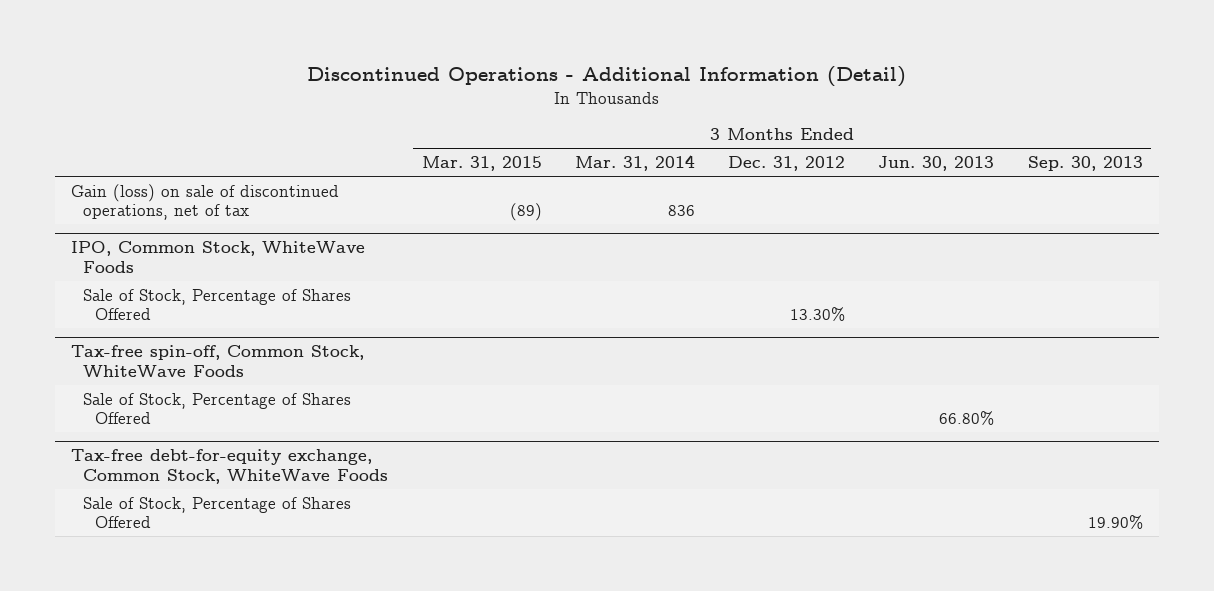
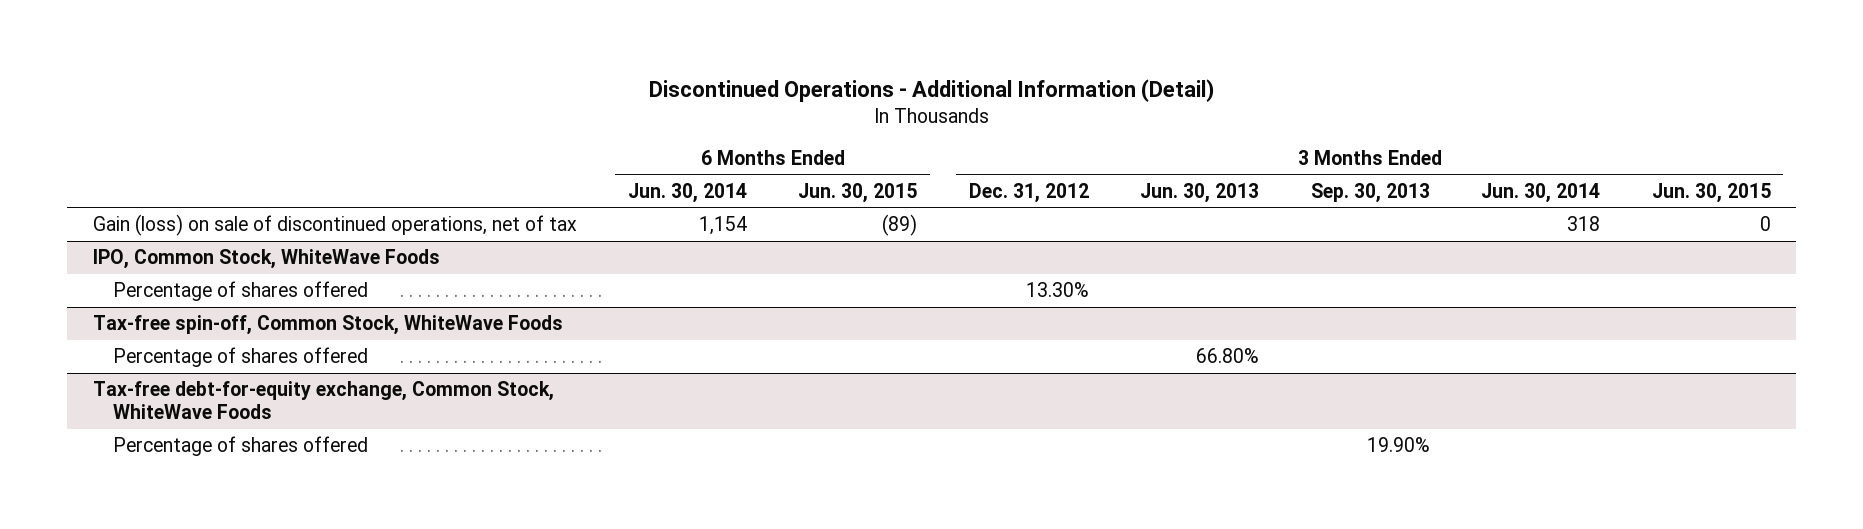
- | 3 Months Ended Mar. 31, 2015 | 3 Months Ended Mar. 31, 2014 | 3 Months Ended Dec. 31, 2012 | 3 Months Ended Jun. 30, 2013 | 3 Months Ended Sep. 30, 2013
+ | 6 Months Ended Jun. 30, 2014 | 6 Months Ended Jun. 30, 2015 | 3 Months Ended Dec. 31, 2012 | 3 Months Ended Jun. 30, 2013 | 3 Months Ended Sep. 30, 2013 | 3 Months Ended Jun. 30, 2014 | 3 Months Ended Jun. 30, 2015
@ IPO, Common Stock, WhiteWave Foods
- Sale of Stock, Percentage of Shares Offered | | | 13.30% | |
+ Percentage of shares offered | | | 13.30% | | | |
@ Tax-free spin-off, Common Stock, WhiteWave Foods
- Sale of Stock, Percentage of Shares Offered | | | | 66.80% |
+ Percentage of shares offered | | | | 66.80% | | |
@ Tax-free debt-for-equity exchange, Common Stock, WhiteWave Foods
- Sale of Stock, Percentage of Shares Offered | | | | | 19.90%
+ Percentage of shares offered | | | | | 19.90% | |

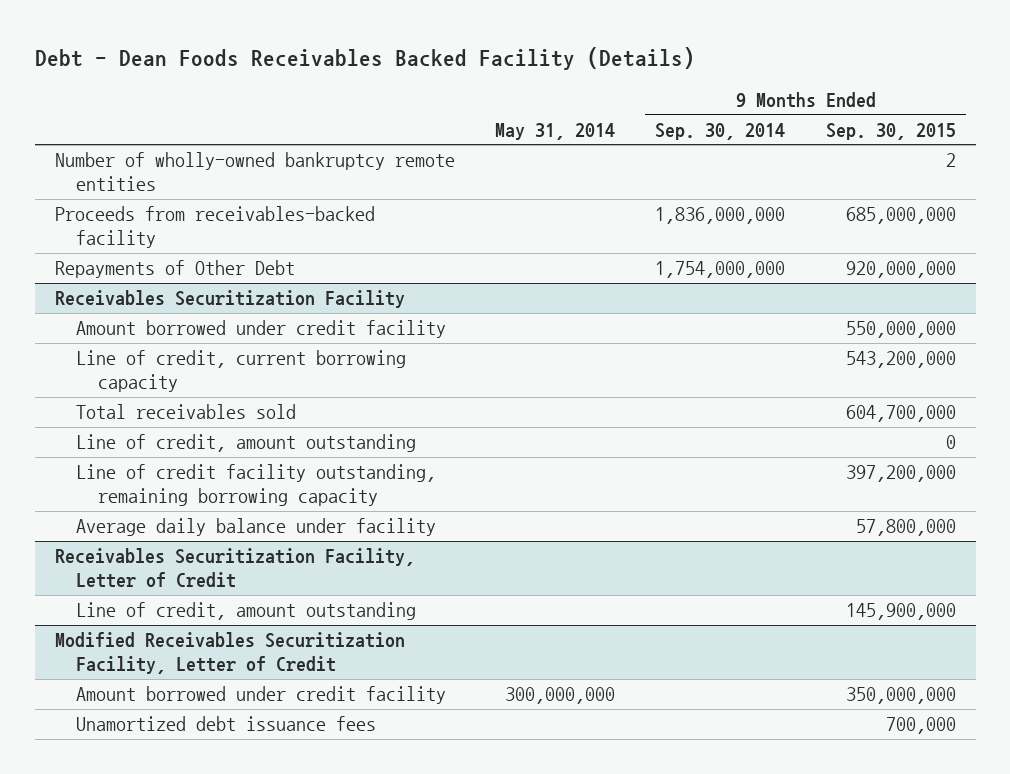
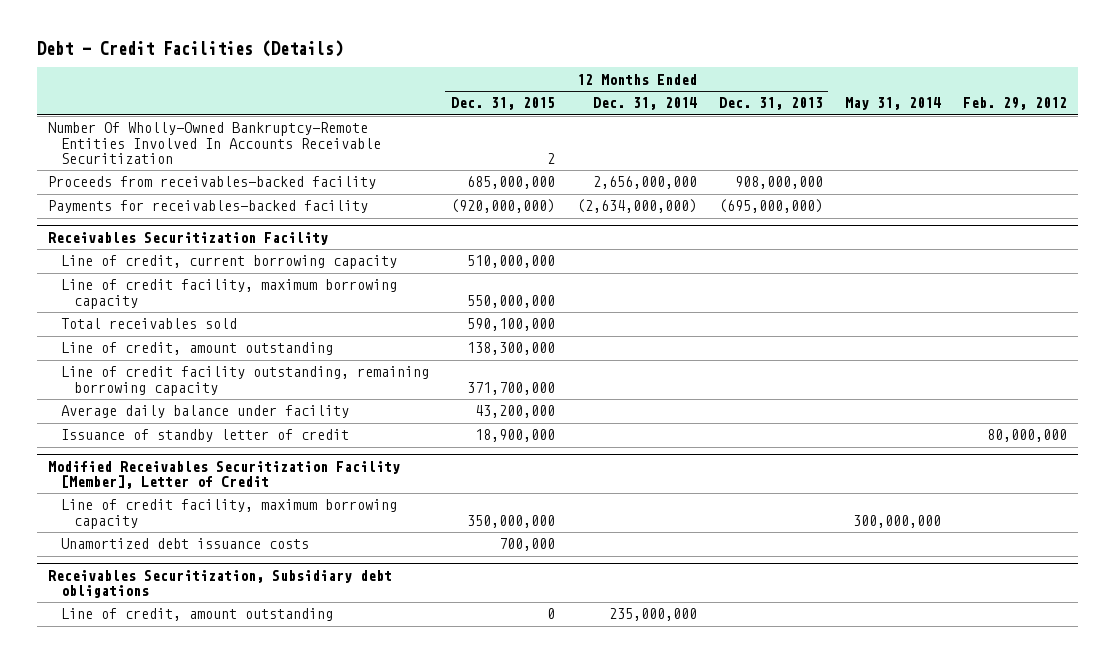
- Debt - Dean Foods Receivables Backed Facility (Details)
+ Debt - Credit Facilities (Details)
- | May 31, 2014 | 9 Months Ended Sep. 30, 2014 | 9 Months Ended Sep. 30, 2015
+ | 12 Months Ended Dec. 31, 2015 | 12 Months Ended Dec. 31, 2014 | 12 Months Ended Dec. 31, 2013 | May 31, 2014 | Feb. 29, 2012
- Number of wholly-owned bankruptcy remote entities | | | 2
+ Number Of Wholly-Owned Bankruptcy-Remote Entities Involved In Accounts Receivable Securitization | 2 | | | |
- Repayments of Other Debt | | 1,754,000,000 | 920,000,000
+ Payments for receivables-backed facility | (920,000,000) | (2,634,000,000) | (695,000,000) | |
@ Receivables Securitization Facility
- Amount borrowed under credit facility | | | 550,000,000
+ Line of credit facility, maximum borrowing capacity | 550,000,000 | | | |
- Receivables Securitization Facility, Letter of Credit
- Line of credit, amount outstanding | | | 145,900,000
- Modified Receivables Securitization Facility, Letter of Credit
- Amount borrowed under credit facility | 300,000,000 | | 350,000,000
- Unamortized debt issuance fees | | | 700,000
@ Receivables Securitization Facility
+ Issuance of standby letter of credit | 18,900,000 | | | | 80,000,000
+ Modified Receivables Securitization Facility [Member], Letter of Credit
+ Line of credit facility, maximum borrowing capacity | 350,000,000 | | | 300,000,000 |
+ Unamortized debt issuance costs | 700,000 | | | |
+ Receivables Securitization, Subsidiary debt obligations
+ Line of credit, amount outstanding | 0 | 235,000,000 | | |

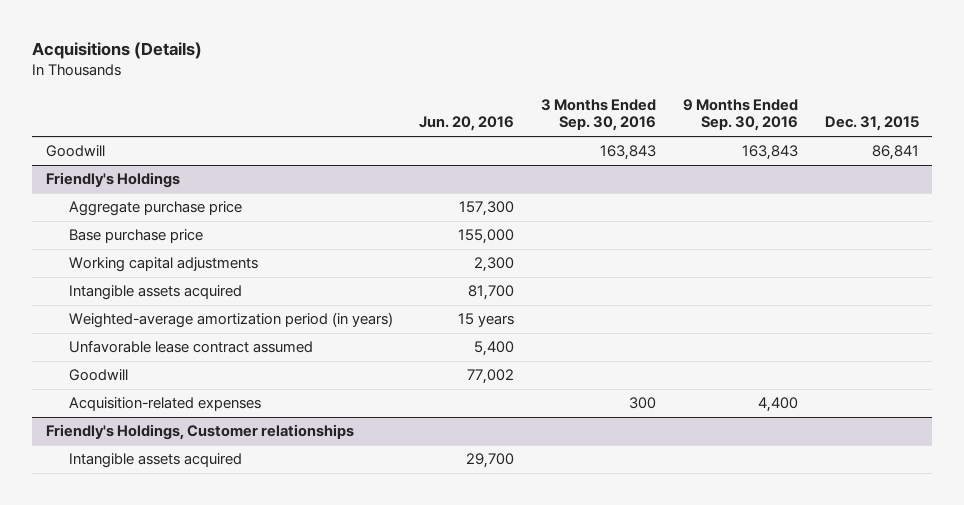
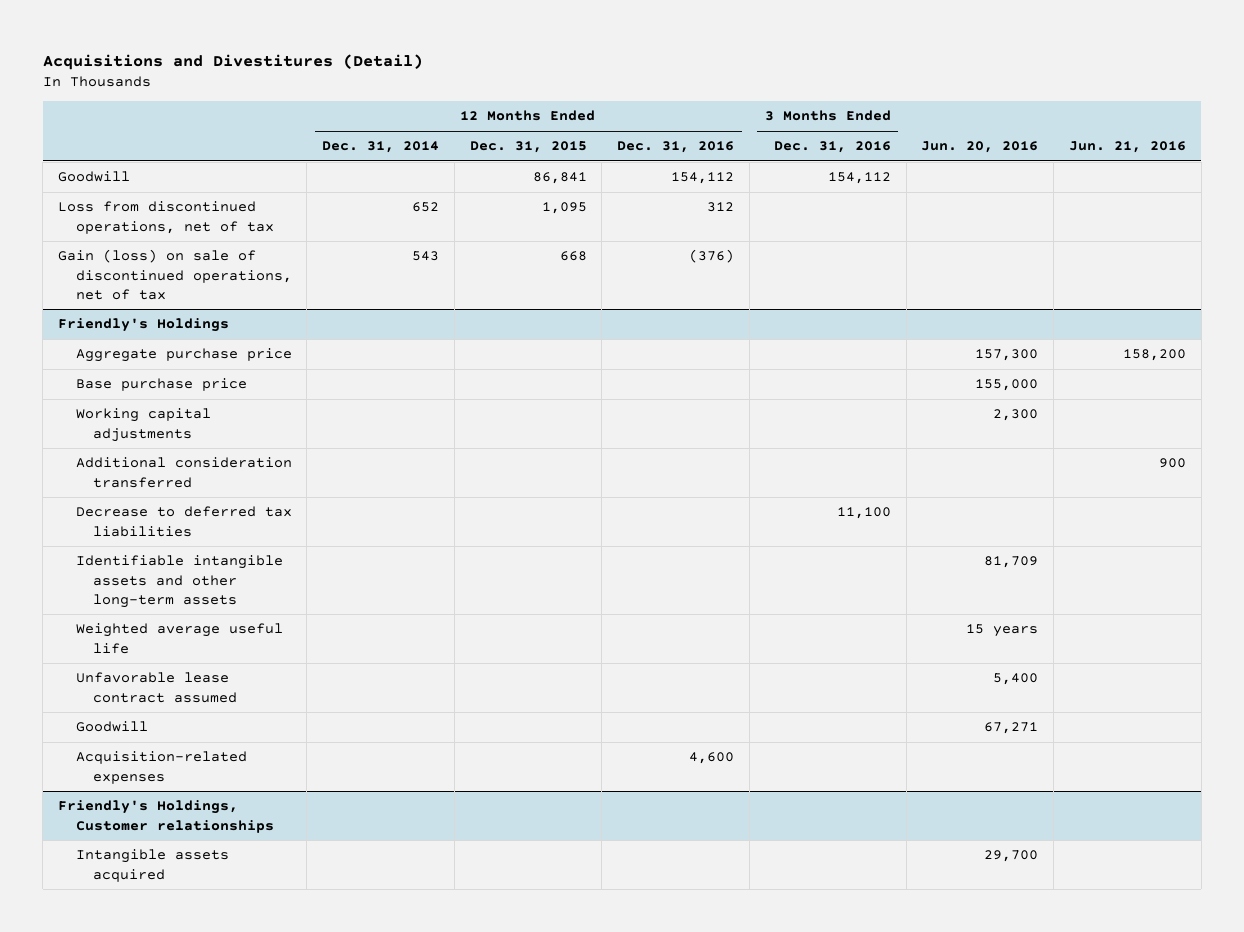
- Acquisitions (Details)
+ Acquisitions and Divestitures (Detail)
- | Jun. 20, 2016 | 3 Months Ended Sep. 30, 2016 | 9 Months Ended Sep. 30, 2016 | Dec. 31, 2015
+ | 12 Months Ended Dec. 31, 2014 | 12 Months Ended Dec. 31, 2015 | 12 Months Ended Dec. 31, 2016 | 3 Months Ended Dec. 31, 2016 | Jun. 20, 2016 | Jun. 21, 2016
+ Loss from discontinued operations, net of tax | 652 | 1,095 | 312 | | |
+ Gain (loss) on sale of discontinued operations, net of tax | 543 | 668 | (376) | | |
@ Friendly's Holdings
- Intangible assets acquired | 81,700 | | |
- Weighted-average amortization period (in years) | 15 years | | |
+ Additional consideration transferred | | | | | | 900
+ Decrease to deferred tax liabilities | | | | 11,100 | |
+ Identifiable intangible assets and other long-term assets | | | | | 81,709 |
+ Weighted average useful life | | | | | 15 years |
- Goodwill | 77,002 | | |
+ Goodwill | | | | | 67,271 |

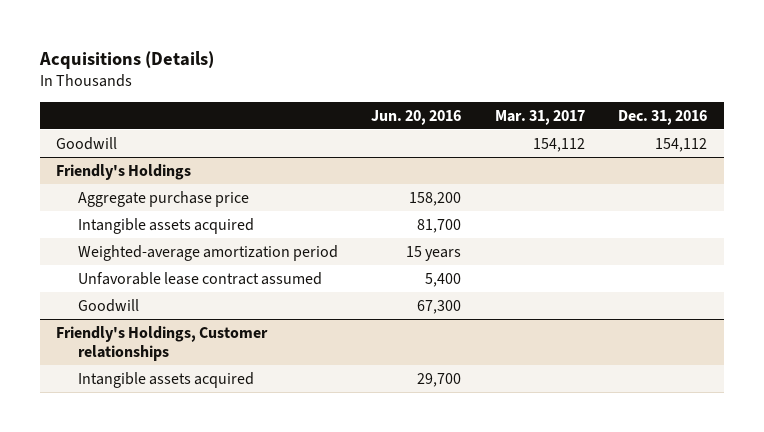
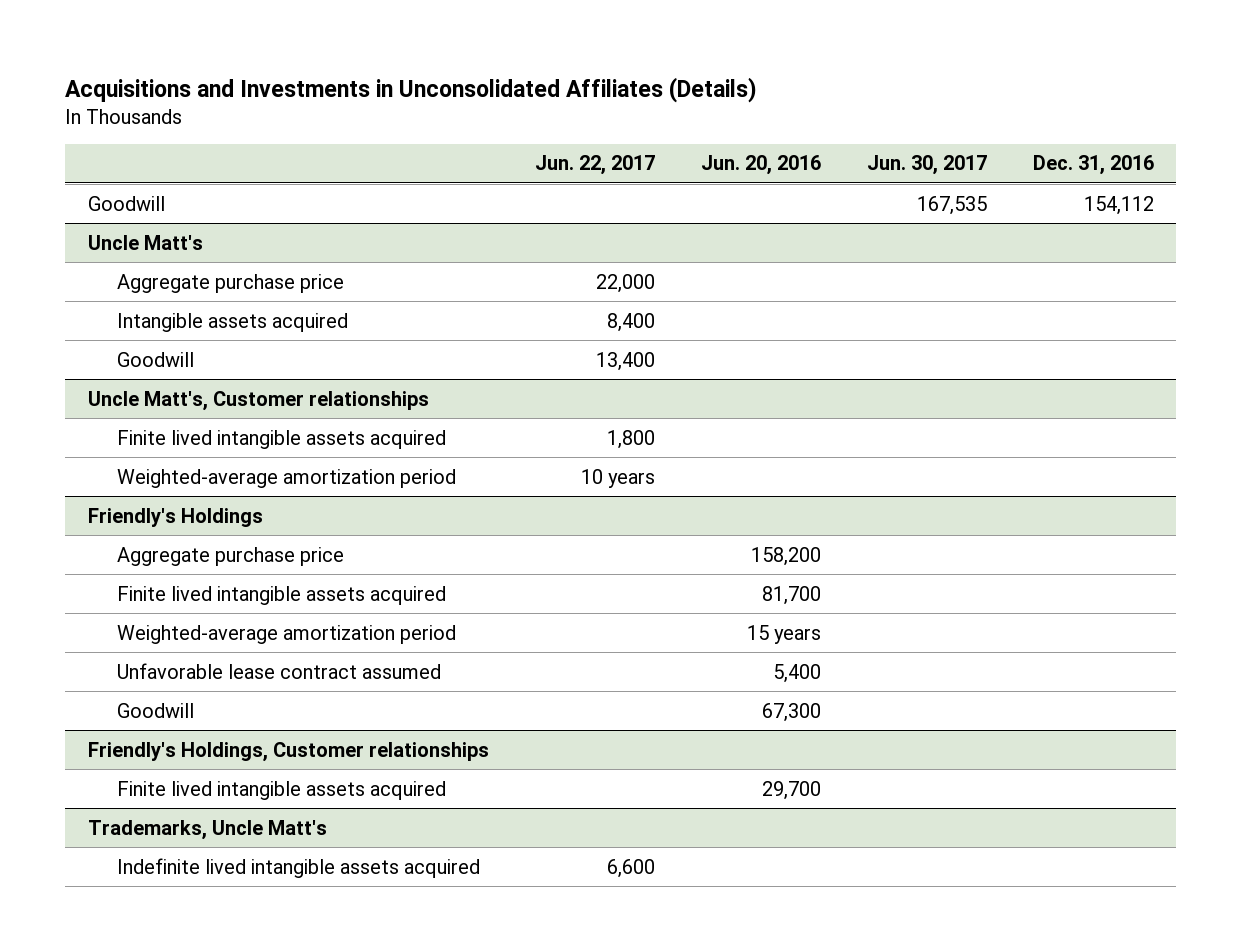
- Acquisitions (Details)
+ Acquisitions and Investments in Unconsolidated Affiliates (Details)
- | Jun. 20, 2016 | Mar. 31, 2017 | Dec. 31, 2016
+ | Jun. 22, 2017 | Jun. 20, 2016 | Jun. 30, 2017 | Dec. 31, 2016
+ Uncle Matt's
+ Aggregate purchase price | 22,000 | | |
+ Intangible assets acquired | 8,400 | | |
+ Goodwill | 13,400 | | |
+ Uncle Matt's, Customer relationships
+ Finite lived intangible assets acquired | 1,800 | | |
+ Weighted-average amortization period | 10 years | | |
@ Friendly's Holdings
- Intangible assets acquired | 81,700 | |
+ Finite lived intangible assets acquired | | 81,700 | |
@ Friendly's Holdings, Customer relationships
- Intangible assets acquired | 29,700 | |
+ Finite lived intangible assets acquired | | 29,700 | |
+ Trademarks, Uncle Matt's
+ Indefinite lived intangible assets acquired | 6,600 | | |

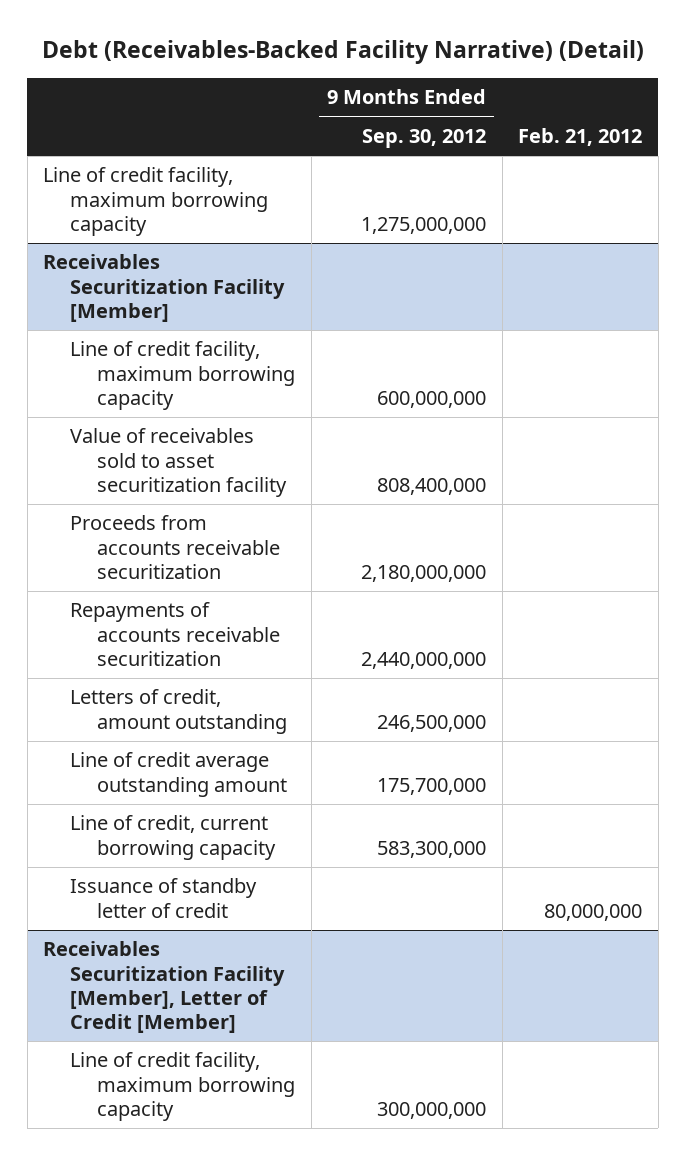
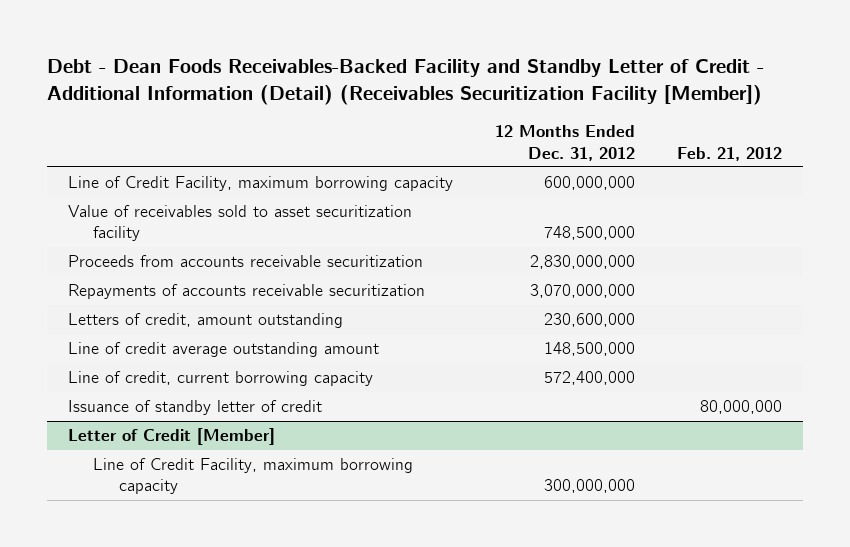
- Debt (Receivables-Backed Facility Narrative) (Detail)
+ Debt - Dean Foods Receivables-Backed Facility and Standby Letter of Credit - Additional Information (Detail) (Receivables Securitization Facility [Member])
- | 9 Months Ended Sep. 30, 2012 | Feb. 21, 2012
+ | 12 Months Ended Dec. 31, 2012 | Feb. 21, 2012
- Line of credit facility, maximum borrowing capacity | 1,275,000,000 |
- Receivables Securitization Facility [Member]
- Line of credit facility, maximum borrowing capacity | 600,000,000 |
- Value of receivables sold to asset securitization facility | 808,400,000 |
- Proceeds from accounts receivable securitization | 2,180,000,000 |
- Repayments of accounts receivable securitization | 2,440,000,000 |
- Letters of credit, amount outstanding | 246,500,000 |
- Line of credit average outstanding amount | 175,700,000 |
- Line of credit, current borrowing capacity | 583,300,000 |
- Issuance of standby letter of credit | | 80,000,000
- Receivables Securitization Facility [Member], Letter of Credit [Member]
- Line of credit facility, maximum borrowing capacity | 300,000,000 |
+ Line of Credit Facility, maximum borrowing capacity | 600,000,000 |
+ Value of receivables sold to asset securitization facility | 748,500,000 |
+ Proceeds from accounts receivable securitization | 2,830,000,000 |
+ Repayments of accounts receivable securitization | 3,070,000,000 |
+ Letters of credit, amount outstanding | 230,600,000 |
+ Line of credit average outstanding amount | 148,500,000 |
+ Line of credit, current borrowing capacity | 572,400,000 |
+ Issuance of standby letter of credit | | 80,000,000
+ Letter of Credit [Member]
+ Line of Credit Facility, maximum borrowing capacity | 300,000,000 |

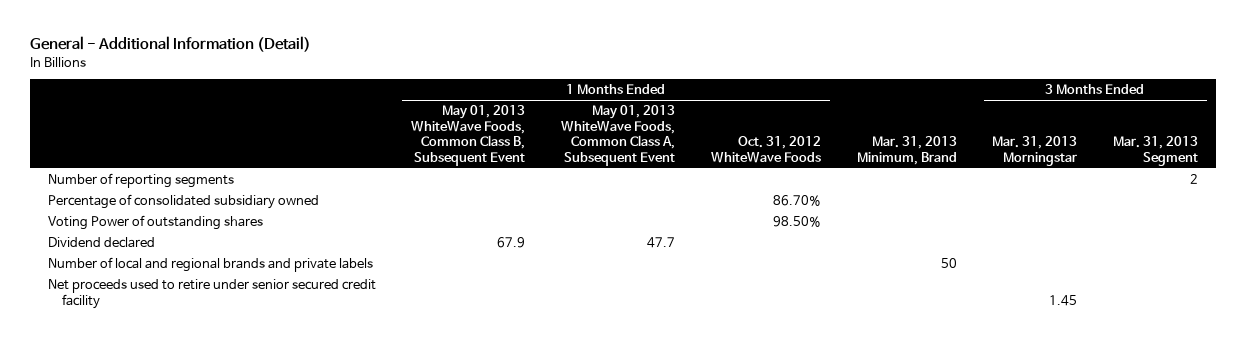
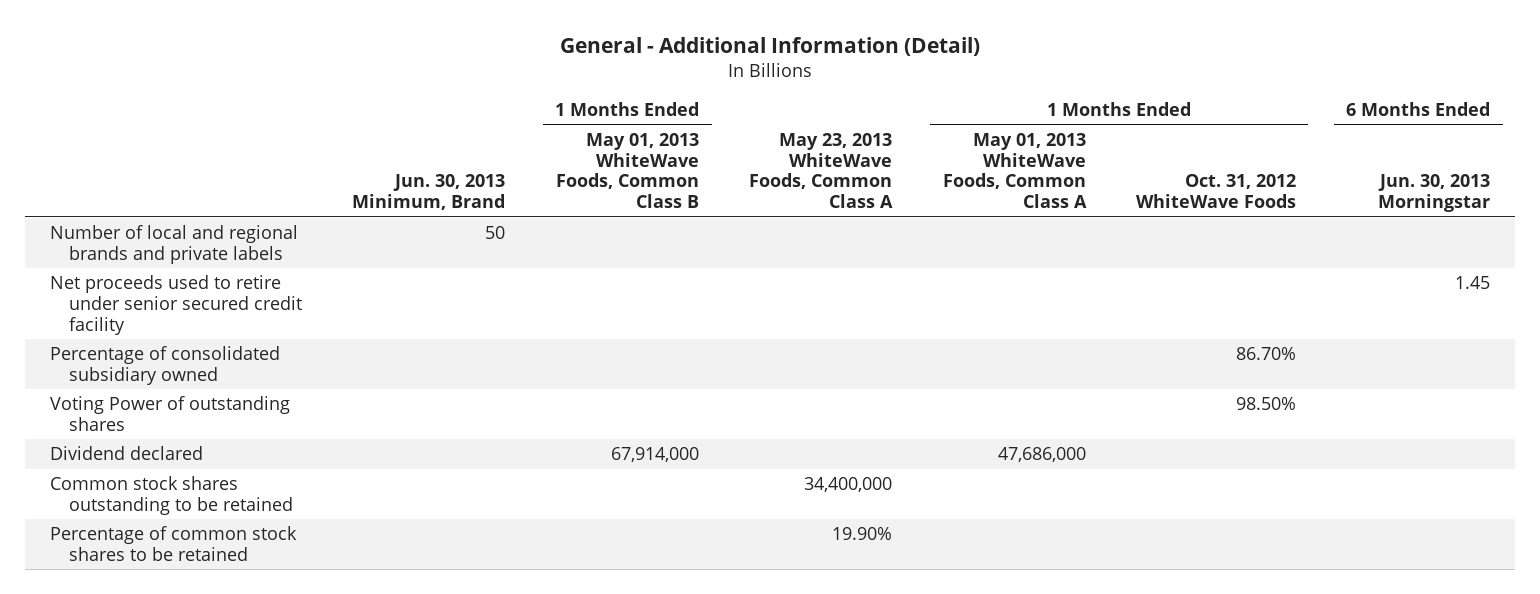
- | 1 Months Ended May 01, 2013 WhiteWave Foods, Common Class B, Subsequent Event | 1 Months Ended May 01, 2013 WhiteWave Foods, Common Class A, Subsequent Event | 1 Months Ended Oct. 31, 2012 WhiteWave Foods | Mar. 31, 2013 Minimum, Brand | 3 Months Ended Mar. 31, 2013 Morningstar | 3 Months Ended Mar. 31, 2013 Segment
+ | Jun. 30, 2013 Minimum, Brand | 1 Months Ended May 01, 2013 WhiteWave Foods, Common Class B | May 23, 2013 WhiteWave Foods, Common Class A | 1 Months Ended May 01, 2013 WhiteWave Foods, Common Class A | 1 Months Ended Oct. 31, 2012 WhiteWave Foods | 6 Months Ended Jun. 30, 2013 Morningstar
- Number of reporting segments | | | | | | 2
moved up: Number of local and regional brands and private labels | 50 | | | | |
moved up: Net proceeds used to retire under senior secured credit facility | | | | | | 1.45
+ Common stock shares outstanding to be retained | | | 34,400,000 | | |
+ Percentage of common stock shares to be retained | | | 19.90% | | |

